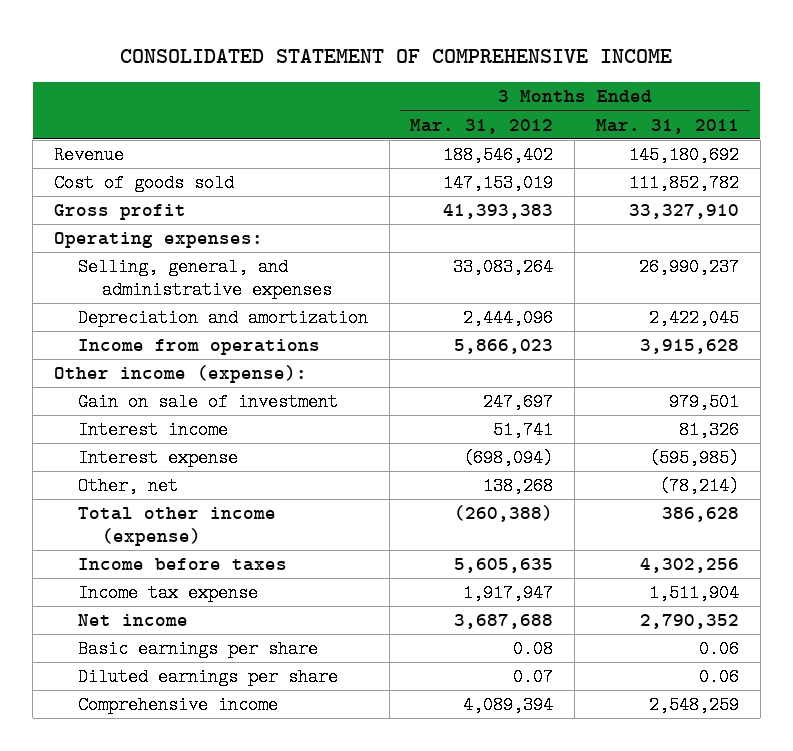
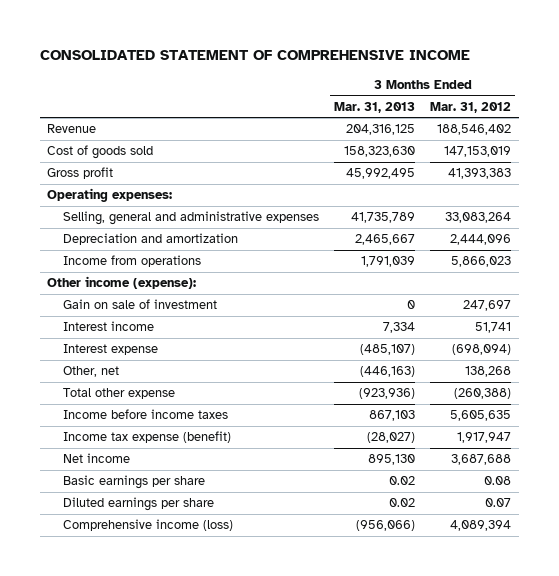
- | 3 Months Ended Mar. 31, 2012 | 3 Months Ended Mar. 31, 2011
+ | 3 Months Ended Mar. 31, 2013 | 3 Months Ended Mar. 31, 2012
- Selling, general, and administrative expenses | 33,083,264 | 26,990,237
+ Selling, general and administrative expenses | 41,735,789 | 33,083,264
- Total other income (expense) | (260,388) | 386,628
- Income before taxes | 5,605,635 | 4,302,256
- Income tax expense | 1,917,947 | 1,511,904
+ Total other expense | (923,936) | (260,388)
+ Income before income taxes | 867,103 | 5,605,635
+ Income tax expense (benefit) | (28,027) | 1,917,947
- Comprehensive income | 4,089,394 | 2,548,259
+ Comprehensive income (loss) | (956,066) | 4,089,394

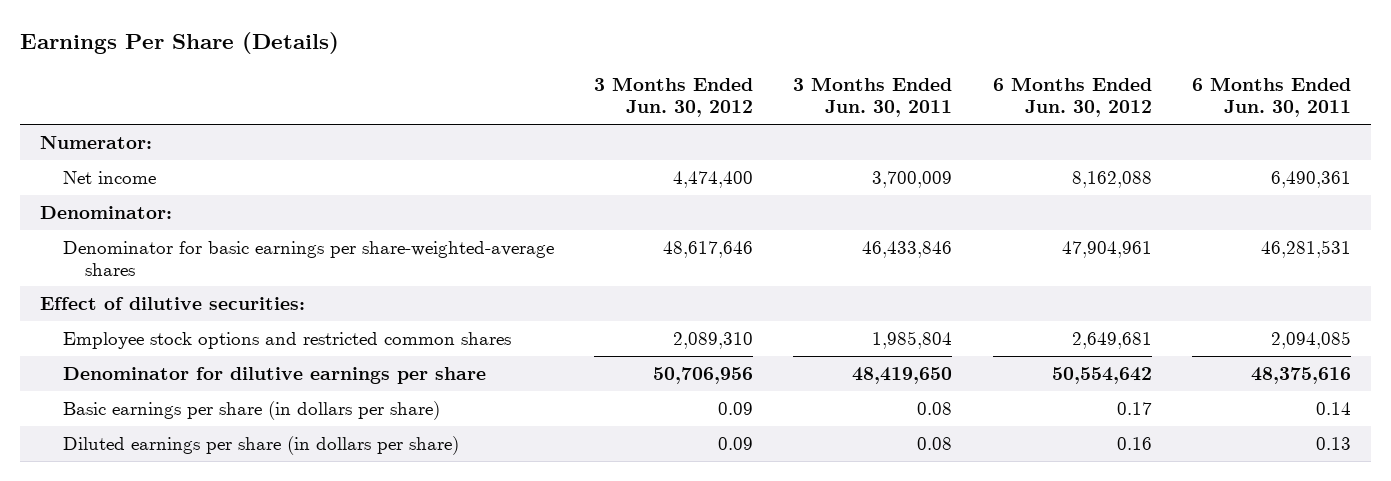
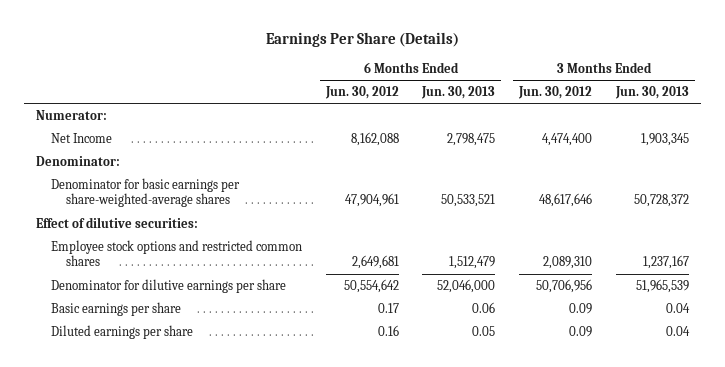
- | 3 Months Ended Jun. 30, 2012 | 3 Months Ended Jun. 30, 2011 | 6 Months Ended Jun. 30, 2012 | 6 Months Ended Jun. 30, 2011
+ | 6 Months Ended Jun. 30, 2012 | 6 Months Ended Jun. 30, 2013 | 3 Months Ended Jun. 30, 2012 | 3 Months Ended Jun. 30, 2013
- Net income | 4,474,400 | 3,700,009 | 8,162,088 | 6,490,361
+ Net Income | 8,162,088 | 2,798,475 | 4,474,400 | 1,903,345
- Basic earnings per share (in dollars per share) | 0.09 | 0.08 | 0.17 | 0.14
- Diluted earnings per share (in dollars per share) | 0.09 | 0.08 | 0.16 | 0.13
+ Basic earnings per share | 0.17 | 0.06 | 0.09 | 0.04
+ Diluted earnings per share | 0.16 | 0.05 | 0.09 | 0.04

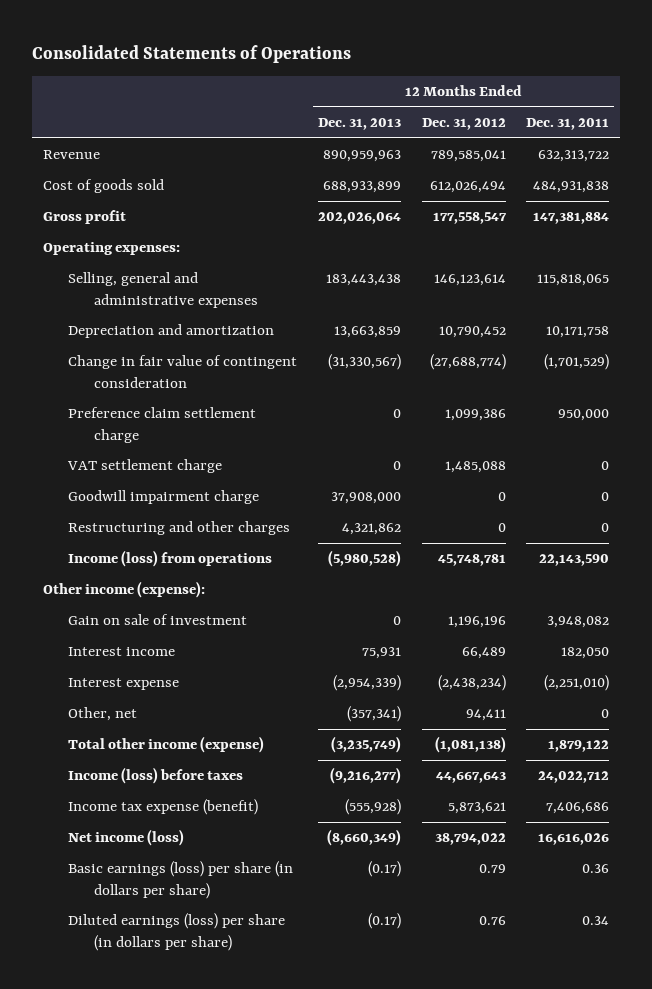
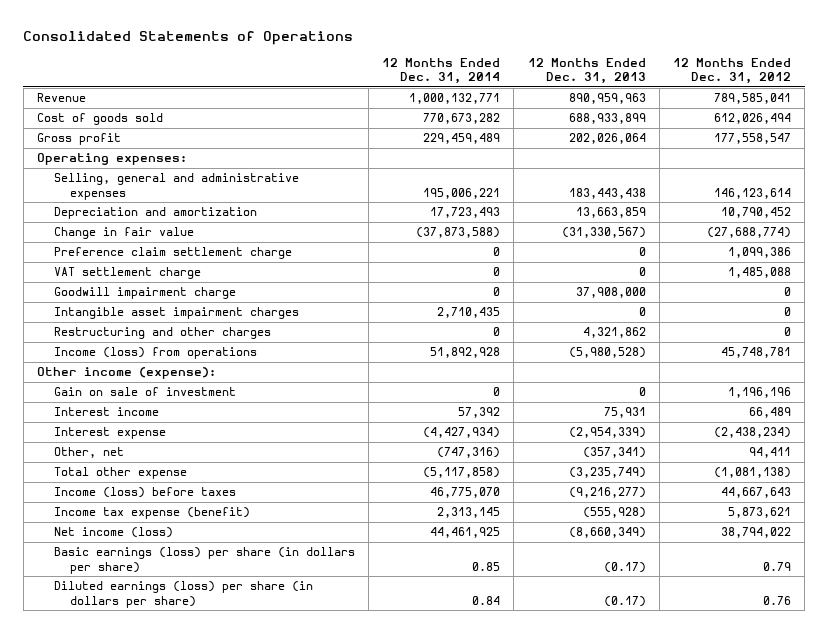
- | 12 Months Ended Dec. 31, 2013 | 12 Months Ended Dec. 31, 2012 | 12 Months Ended Dec. 31, 2011
+ | 12 Months Ended Dec. 31, 2014 | 12 Months Ended Dec. 31, 2013 | 12 Months Ended Dec. 31, 2012
- Change in fair value of contingent consideration | (31,330,567) | (27,688,774) | (1,701,529)
+ Change in fair value | (37,873,588) | (31,330,567) | (27,688,774)
+ Intangible asset impairment charges | 2,710,435 | 0 | 0
- Total other income (expense) | (3,235,749) | (1,081,138) | 1,879,122
+ Total other expense | (5,117,858) | (3,235,749) | (1,081,138)

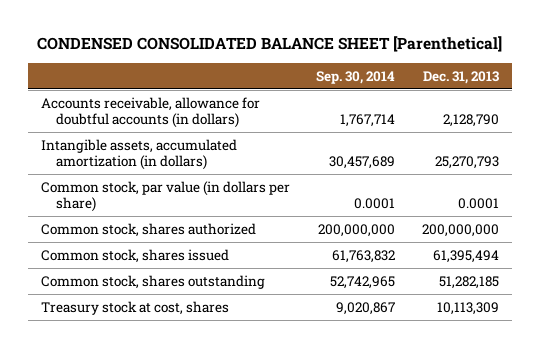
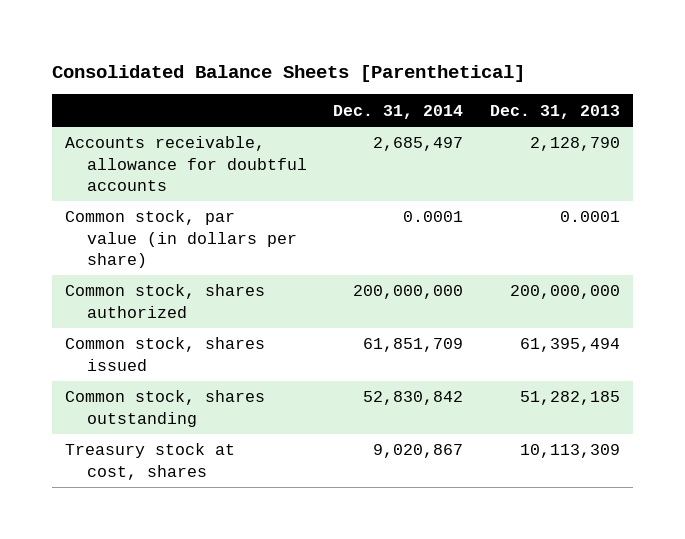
- CONDENSED CONSOLIDATED BALANCE SHEET [Parenthetical]
+ Consolidated Balance Sheets [Parenthetical]
- | Sep. 30, 2014 | Dec. 31, 2013
+ | Dec. 31, 2014 | Dec. 31, 2013
- Accounts receivable, allowance for doubtful accounts (in dollars) | 1,767,714 | 2,128,790
- Intangible assets, accumulated amortization (in dollars) | 30,457,689 | 25,270,793
+ Accounts receivable, allowance for doubtful accounts | 2,685,497 | 2,128,790

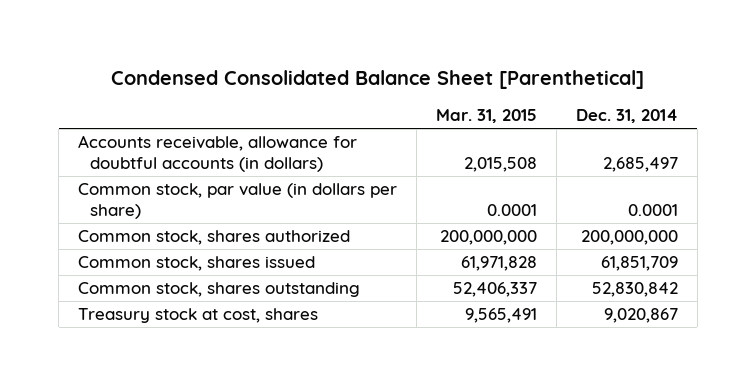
- Consolidated Balance Sheets [Parenthetical]
+ Condensed Consolidated Balance Sheet [Parenthetical]
- | Dec. 31, 2014 | Dec. 31, 2013
+ | Mar. 31, 2015 | Dec. 31, 2014
- Accounts receivable, allowance for doubtful accounts | 2,685,497 | 2,128,790
+ Accounts receivable, allowance for doubtful accounts (in dollars) | 2,015,508 | 2,685,497

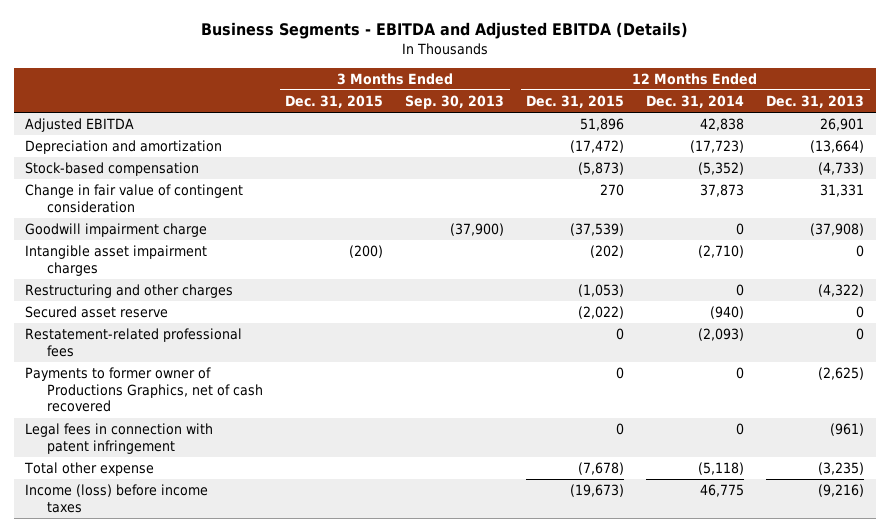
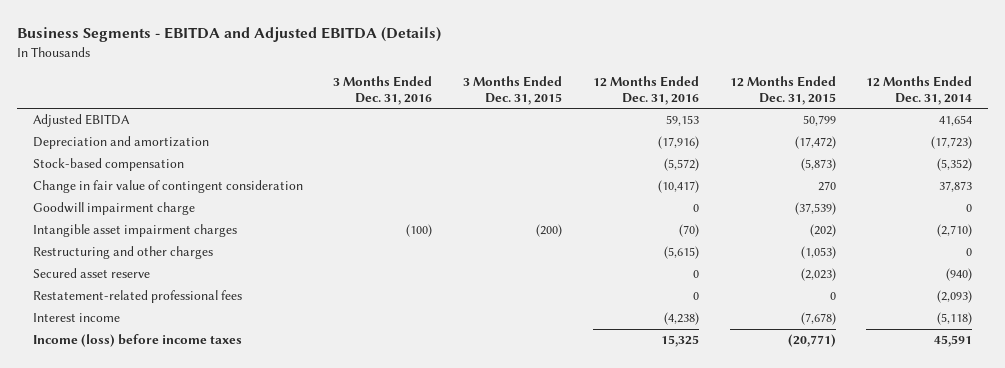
- | 3 Months Ended Dec. 31, 2015 | 3 Months Ended Sep. 30, 2013 | 12 Months Ended Dec. 31, 2015 | 12 Months Ended Dec. 31, 2014 | 12 Months Ended Dec. 31, 2013
+ | 3 Months Ended Dec. 31, 2016 | 3 Months Ended Dec. 31, 2015 | 12 Months Ended Dec. 31, 2016 | 12 Months Ended Dec. 31, 2015 | 12 Months Ended Dec. 31, 2014
- Adjusted EBITDA | | | 51,896 | 42,838 | 26,901
+ Adjusted EBITDA | | | 59,153 | 50,799 | 41,654
- Secured asset reserve | | | (2,022) | (940) | 0
+ Secured asset reserve | | | 0 | (2,023) | (940)
- Payments to former owner of Productions Graphics, net of cash recovered | | | 0 | 0 | (2,625)
- Legal fees in connection with patent infringement | | | 0 | 0 | (961)
- Total other expense | | | (7,678) | (5,118) | (3,235)
- Income (loss) before income taxes | | | (19,673) | 46,775 | (9,216)
+ Interest income | | | (4,238) | (7,678) | (5,118)
+ Income (loss) before income taxes | | | 15,325 | (20,771) | 45,591

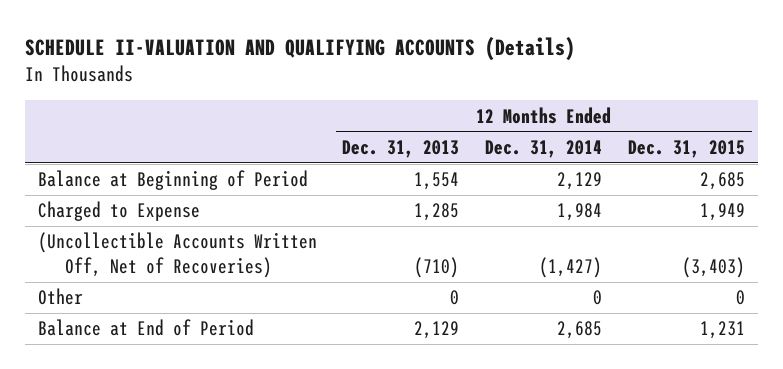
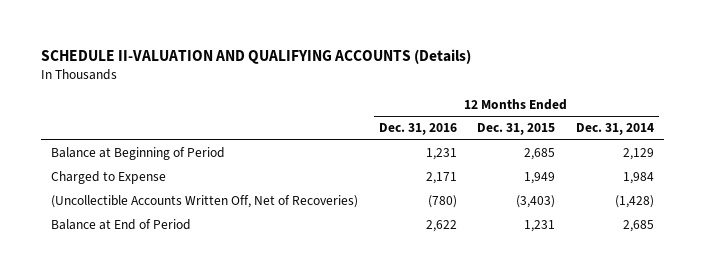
- | 12 Months Ended Dec. 31, 2013 | 12 Months Ended Dec. 31, 2014 | 12 Months Ended Dec. 31, 2015
+ | 12 Months Ended Dec. 31, 2016 | 12 Months Ended Dec. 31, 2015 | 12 Months Ended Dec. 31, 2014
- (Uncollectible Accounts Written Off, Net of Recoveries) | (710) | (1,427) | (3,403)
- Other | 0 | 0 | 0
+ (Uncollectible Accounts Written Off, Net of Recoveries) | (780) | (3,403) | (1,428)

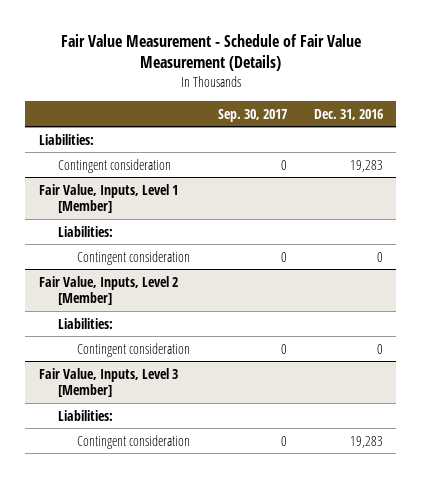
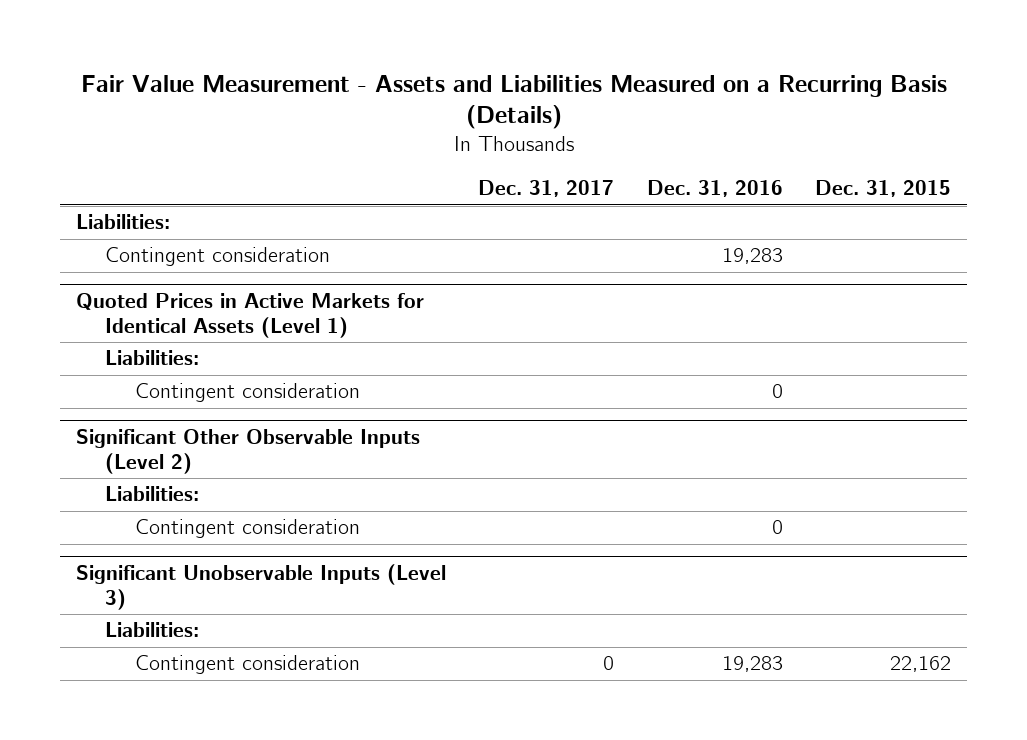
- Fair Value Measurement - Schedule of Fair Value Measurement (Details)
+ Fair Value Measurement - Assets and Liabilities Measured on a Recurring Basis (Details)
- | Sep. 30, 2017 | Dec. 31, 2016
+ | Dec. 31, 2017 | Dec. 31, 2016 | Dec. 31, 2015
- Fair Value, Inputs, Level 1 [Member]
+ Quoted Prices in Active Markets for Identical Assets (Level 1)
- Fair Value, Inputs, Level 2 [Member]
+ Significant Other Observable Inputs (Level 2)
- Fair Value, Inputs, Level 3 [Member]
+ Significant Unobservable Inputs (Level 3)

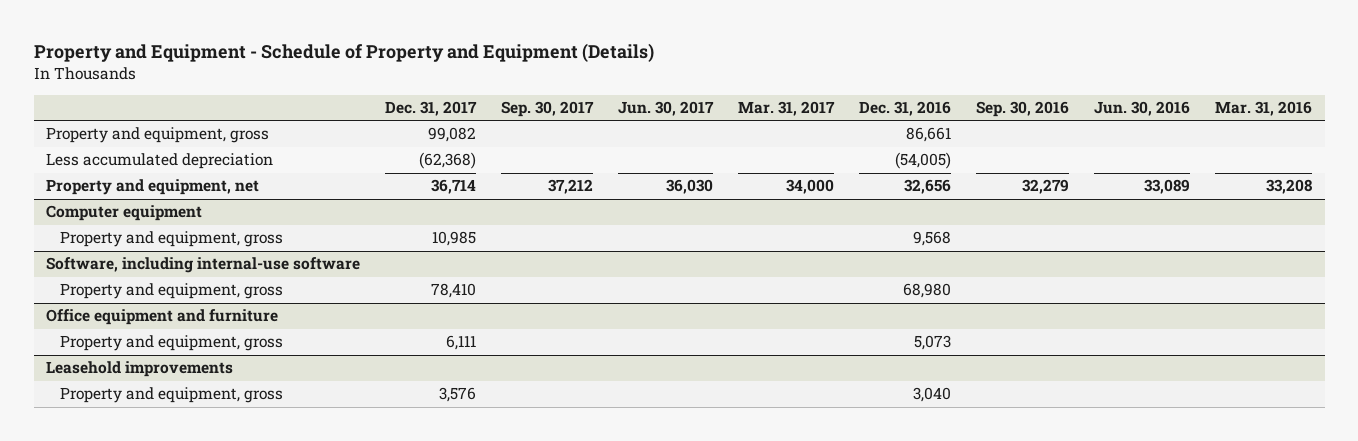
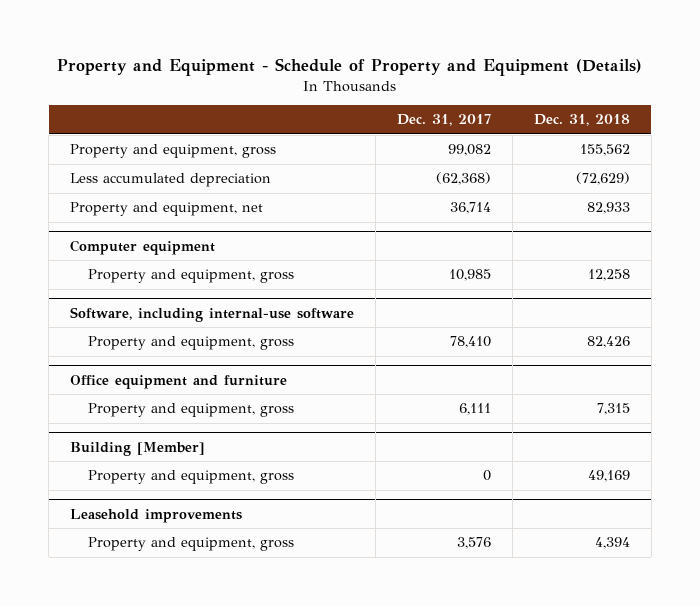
- | Dec. 31, 2017 | Sep. 30, 2017 | Jun. 30, 2017 | Mar. 31, 2017 | Dec. 31, 2016 | Sep. 30, 2016 | Jun. 30, 2016 | Mar. 31, 2016
+ | Dec. 31, 2017 | Dec. 31, 2018
+ Building [Member]
+ Property and equipment, gross | 0 | 49,169

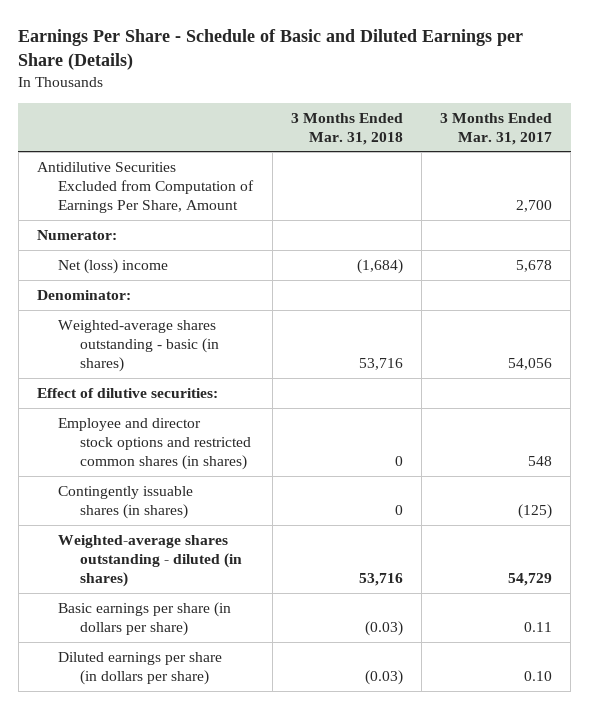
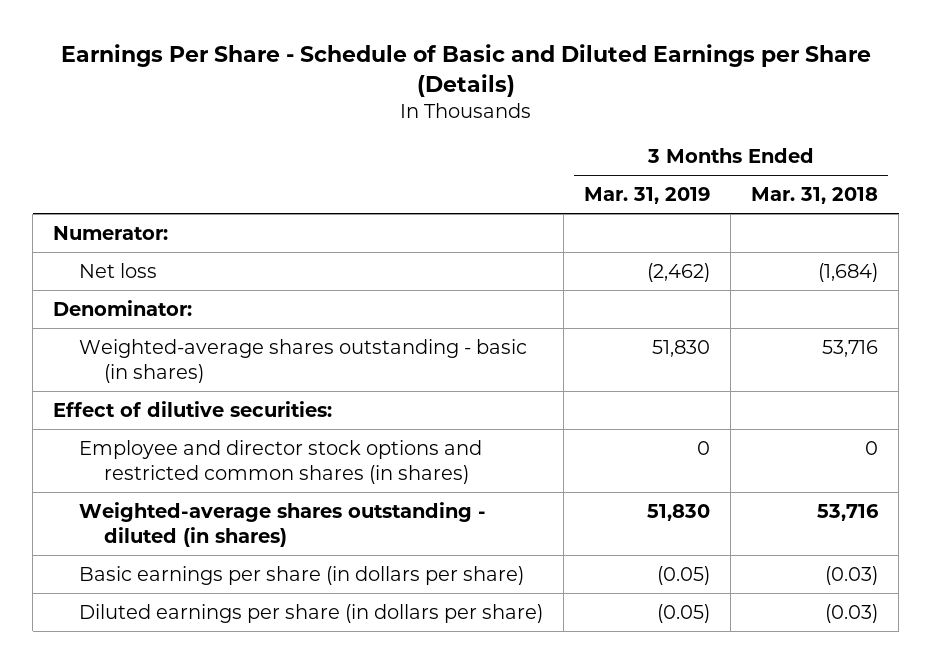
- | 3 Months Ended Mar. 31, 2018 | 3 Months Ended Mar. 31, 2017
+ | 3 Months Ended Mar. 31, 2019 | 3 Months Ended Mar. 31, 2018
- Antidilutive Securities Excluded from Computation of Earnings Per Share, Amount | | 2,700
- Net (loss) income | (1,684) | 5,678
+ Net loss | (2,462) | (1,684)
- Contingently issuable shares (in shares) | 0 | (125)

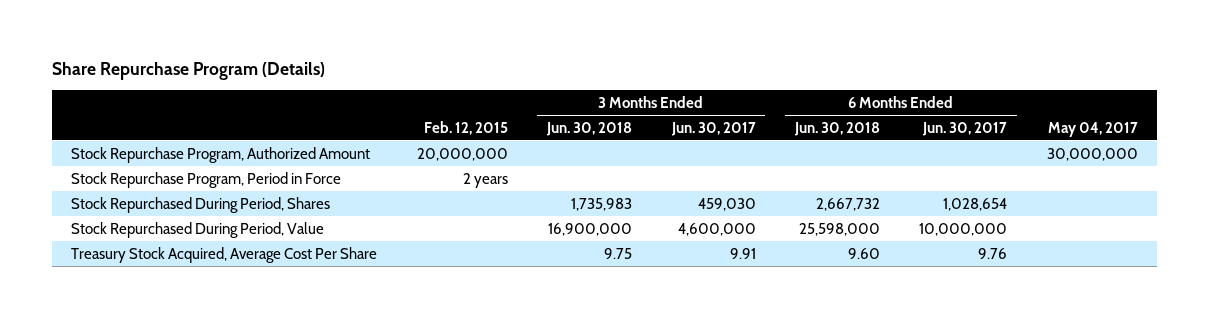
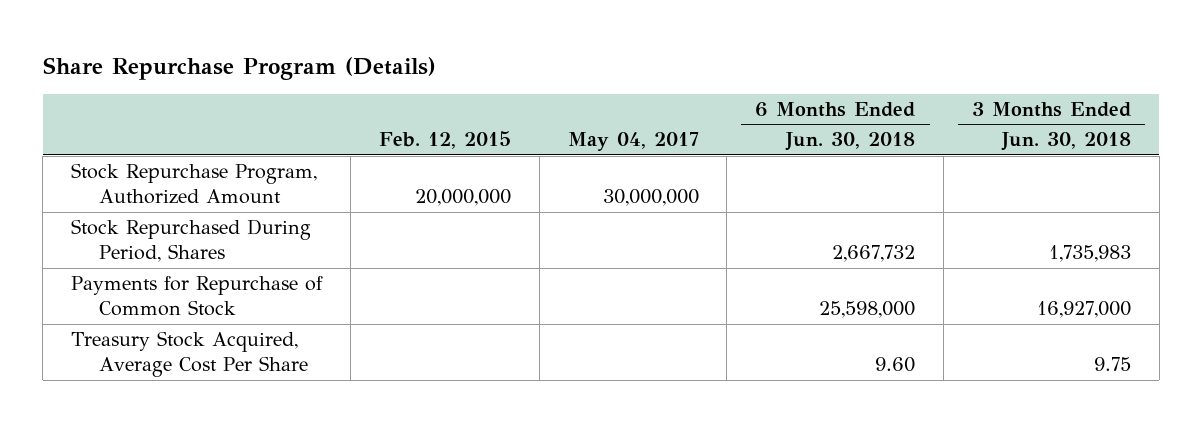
- | Feb. 12, 2015 | 3 Months Ended Jun. 30, 2018 | 3 Months Ended Jun. 30, 2017 | 6 Months Ended Jun. 30, 2018 | 6 Months Ended Jun. 30, 2017 | May 04, 2017
+ | Feb. 12, 2015 | May 04, 2017 | 6 Months Ended Jun. 30, 2018 | 3 Months Ended Jun. 30, 2018
- Stock Repurchase Program, Period in Force | 2 years | | | | |
- Stock Repurchased During Period, Value | | 16,900,000 | 4,600,000 | 25,598,000 | 10,000,000 |
+ Payments for Repurchase of Common Stock | | | 25,598,000 | 16,927,000

